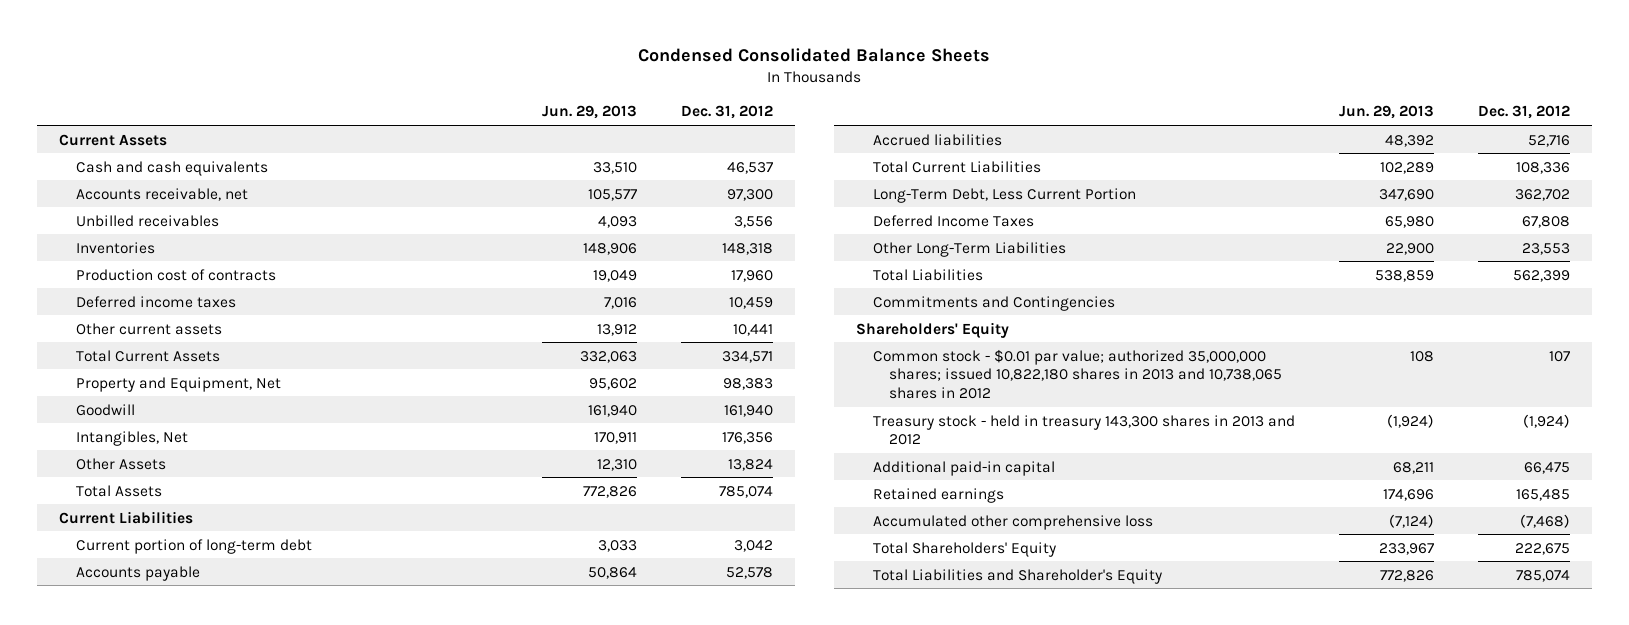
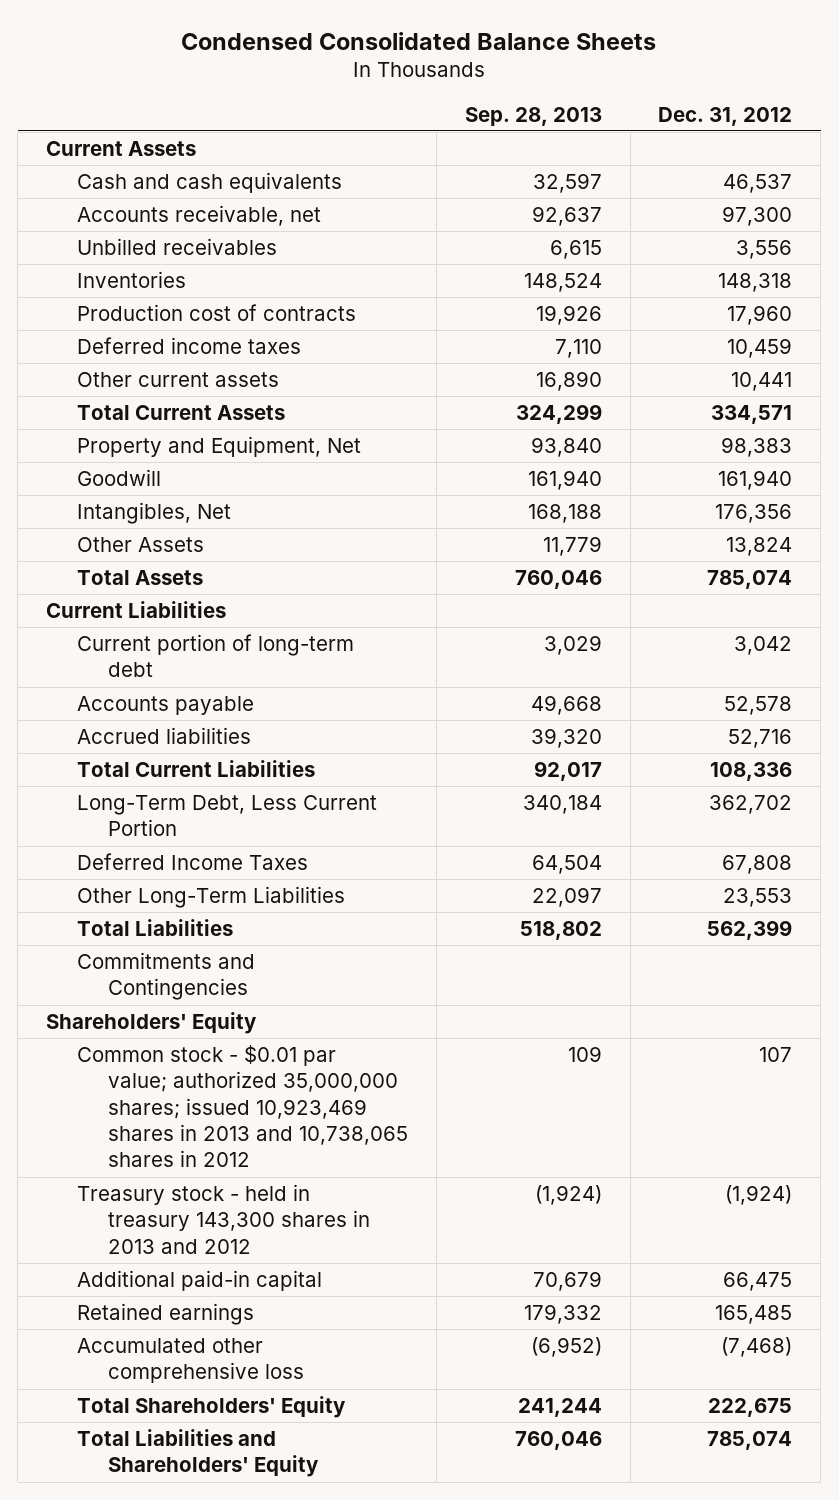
- | Jun. 29, 2013 | Dec. 31, 2012
+ | Sep. 28, 2013 | Dec. 31, 2012
- Common stock - $0.01 par value; authorized 35,000,000 shares; issued 10,822,180 shares in 2013 and 10,738,065 shares in 2012 | 108 | 107
+ Common stock - $0.01 par value; authorized 35,000,000 shares; issued 10,923,469 shares in 2013 and 10,738,065 shares in 2012 | 109 | 107
- Total Liabilities and Shareholder's Equity | 772,826 | 785,074
+ Total Liabilities and Shareholders' Equity | 760,046 | 785,074

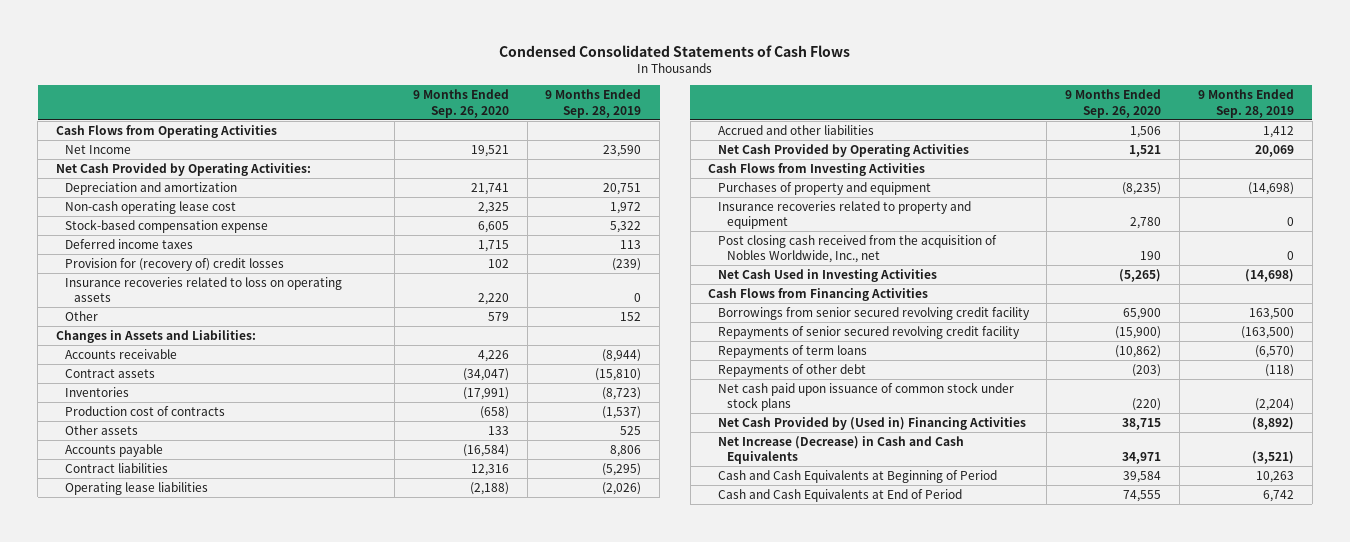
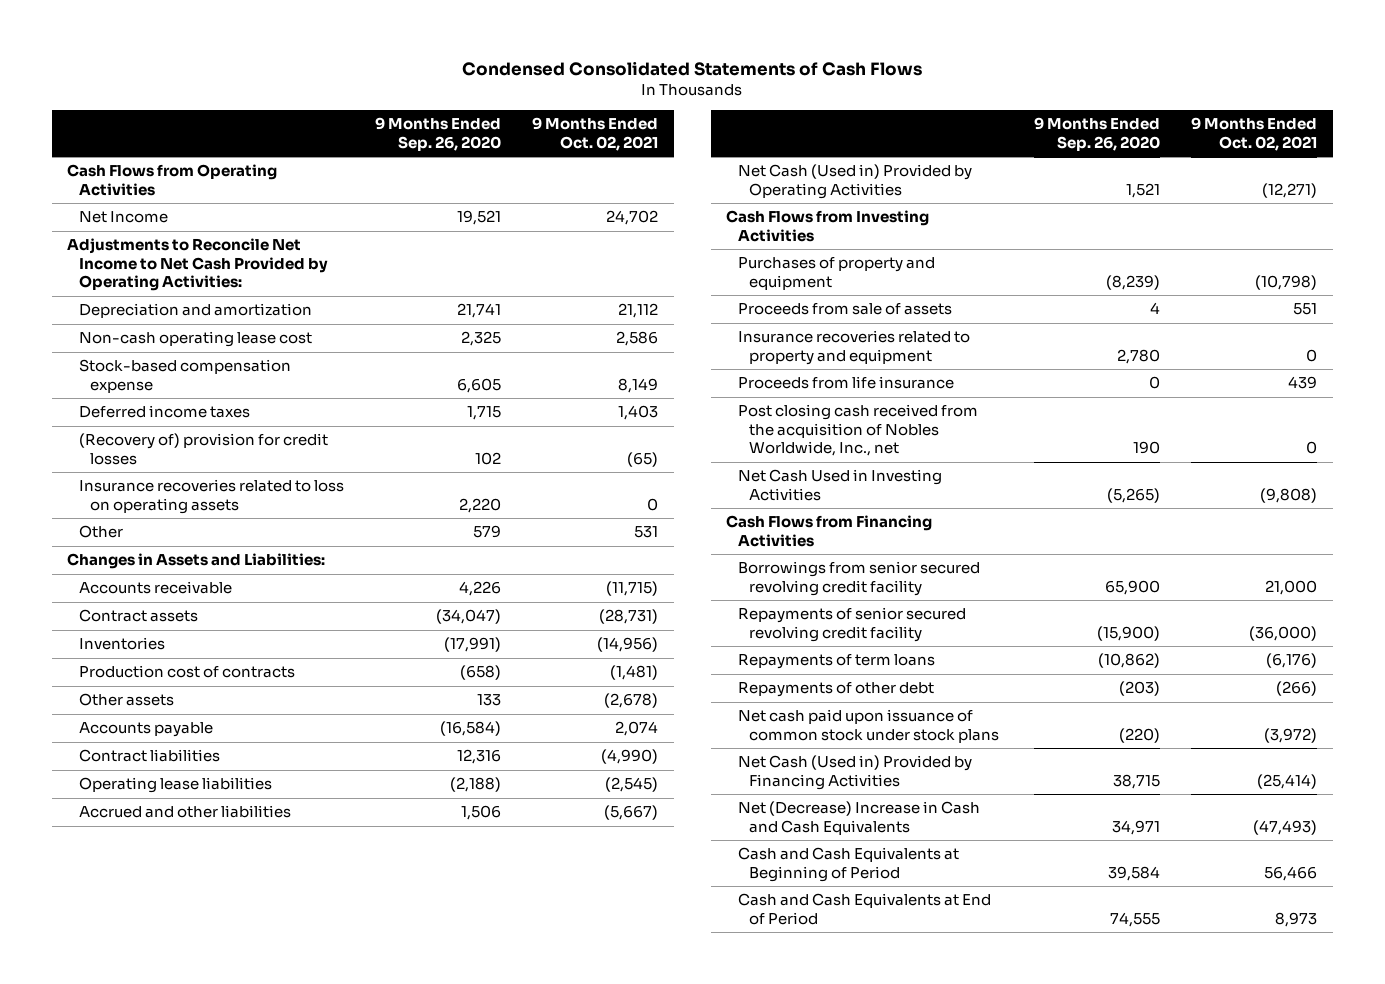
- | 9 Months Ended Sep. 26, 2020 | 9 Months Ended Sep. 28, 2019
+ | 9 Months Ended Sep. 26, 2020 | 9 Months Ended Oct. 02, 2021
- Net Cash Provided by Operating Activities:
+ Adjustments to Reconcile Net Income to Net Cash Provided by Operating Activities:
- Provision for (recovery of) credit losses | 102 | (239)
+ (Recovery of) provision for credit losses | 102 | (65)
- Net Cash Provided by Operating Activities | 1,521 | 20,069
+ Net Cash (Used in) Provided by Operating Activities | 1,521 | (12,271)
- Purchases of property and equipment | (8,235) | (14,698)
+ Purchases of property and equipment | (8,239) | (10,798)
+ Proceeds from sale of assets | 4 | 551
+ Proceeds from life insurance | 0 | 439
- Net Cash Provided by (Used in) Financing Activities | 38,715 | (8,892)
- Net Increase (Decrease) in Cash and Cash Equivalents | 34,971 | (3,521)
+ Net Cash (Used in) Provided by Financing Activities | 38,715 | (25,414)
+ Net (Decrease) Increase in Cash and Cash Equivalents | 34,971 | (47,493)

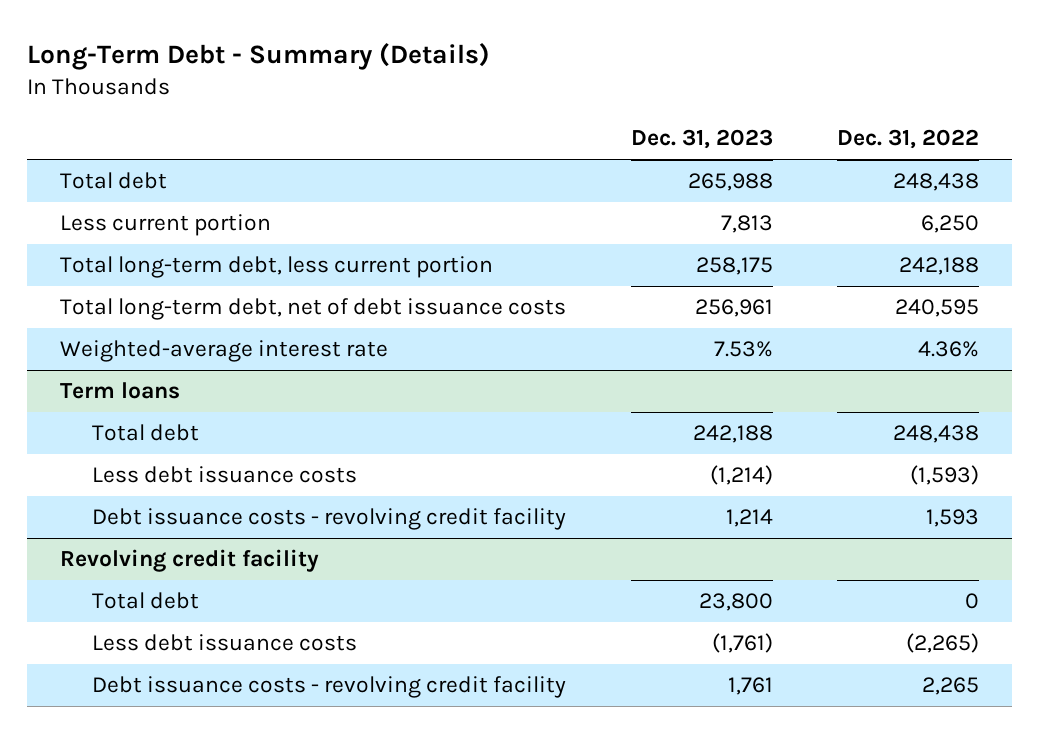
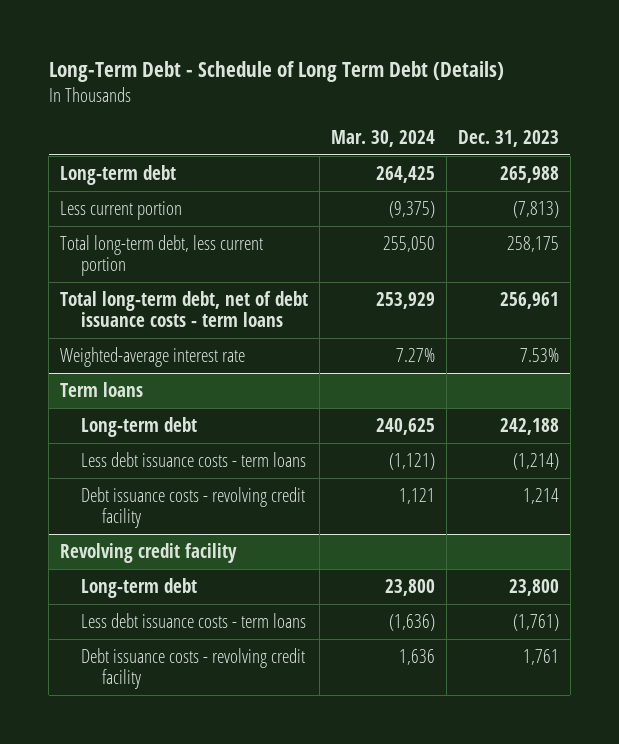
- Long-Term Debt - Summary (Details)
+ Long-Term Debt - Schedule of Long Term Debt (Details)
- | Dec. 31, 2023 | Dec. 31, 2022
+ | Mar. 30, 2024 | Dec. 31, 2023
- Total debt | 265,988 | 248,438
- Less current portion | 7,813 | 6,250
+ Long-term debt | 264,425 | 265,988
+ Less current portion | (9,375) | (7,813)
- Total long-term debt, net of debt issuance costs | 256,961 | 240,595
+ Total long-term debt, net of debt issuance costs - term loans | 253,929 | 256,961
@ Term loans
- Total debt | 242,188 | 248,438
- Less debt issuance costs | (1,214) | (1,593)
+ Long-term debt | 240,625 | 242,188
+ Less debt issuance costs - term loans | (1,121) | (1,214)
@ Revolving credit facility
- Total debt | 23,800 | 0
- Less debt issuance costs | (1,761) | (2,265)
+ Long-term debt | 23,800 | 23,800
+ Less debt issuance costs - term loans | (1,636) | (1,761)

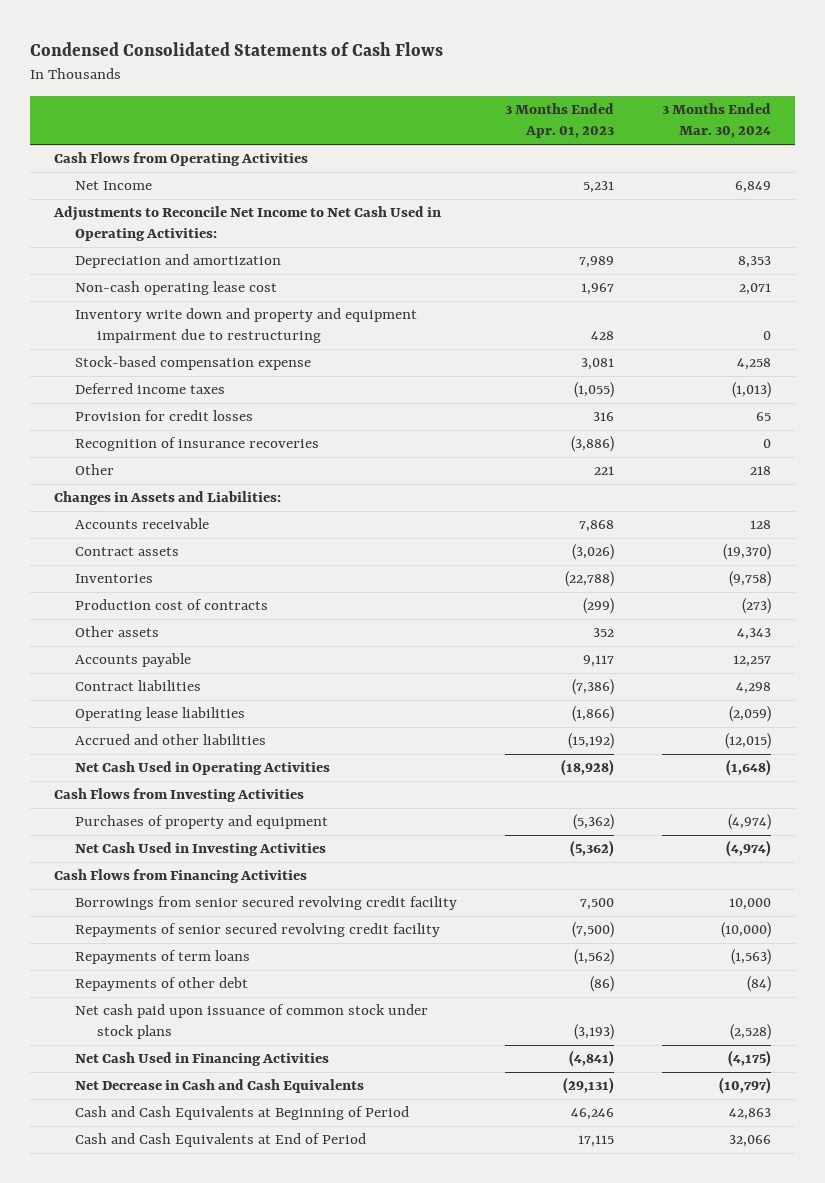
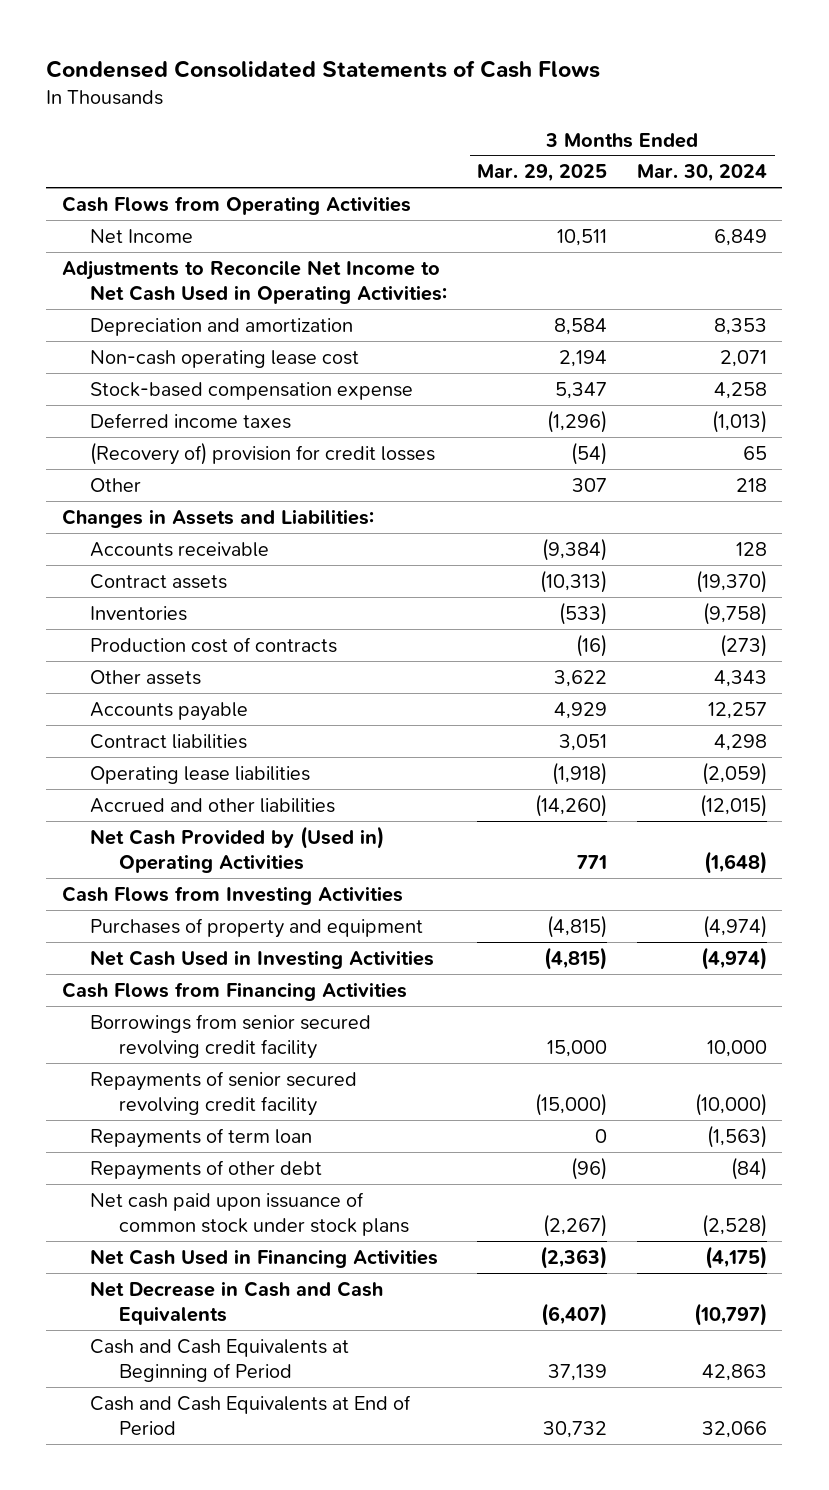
- | 3 Months Ended Apr. 01, 2023 | 3 Months Ended Mar. 30, 2024
+ | 3 Months Ended Mar. 29, 2025 | 3 Months Ended Mar. 30, 2024
- Inventory write down and property and equipment impairment due to restructuring | 428 | 0
- Provision for credit losses | 316 | 65
- Recognition of insurance recoveries | (3,886) | 0
+ (Recovery of) provision for credit losses | (54) | 65
- Net Cash Used in Operating Activities | (18,928) | (1,648)
+ Net Cash Provided by (Used in) Operating Activities | 771 | (1,648)
- Repayments of term loans | (1,562) | (1,563)
+ Repayments of term loan | 0 | (1,563)

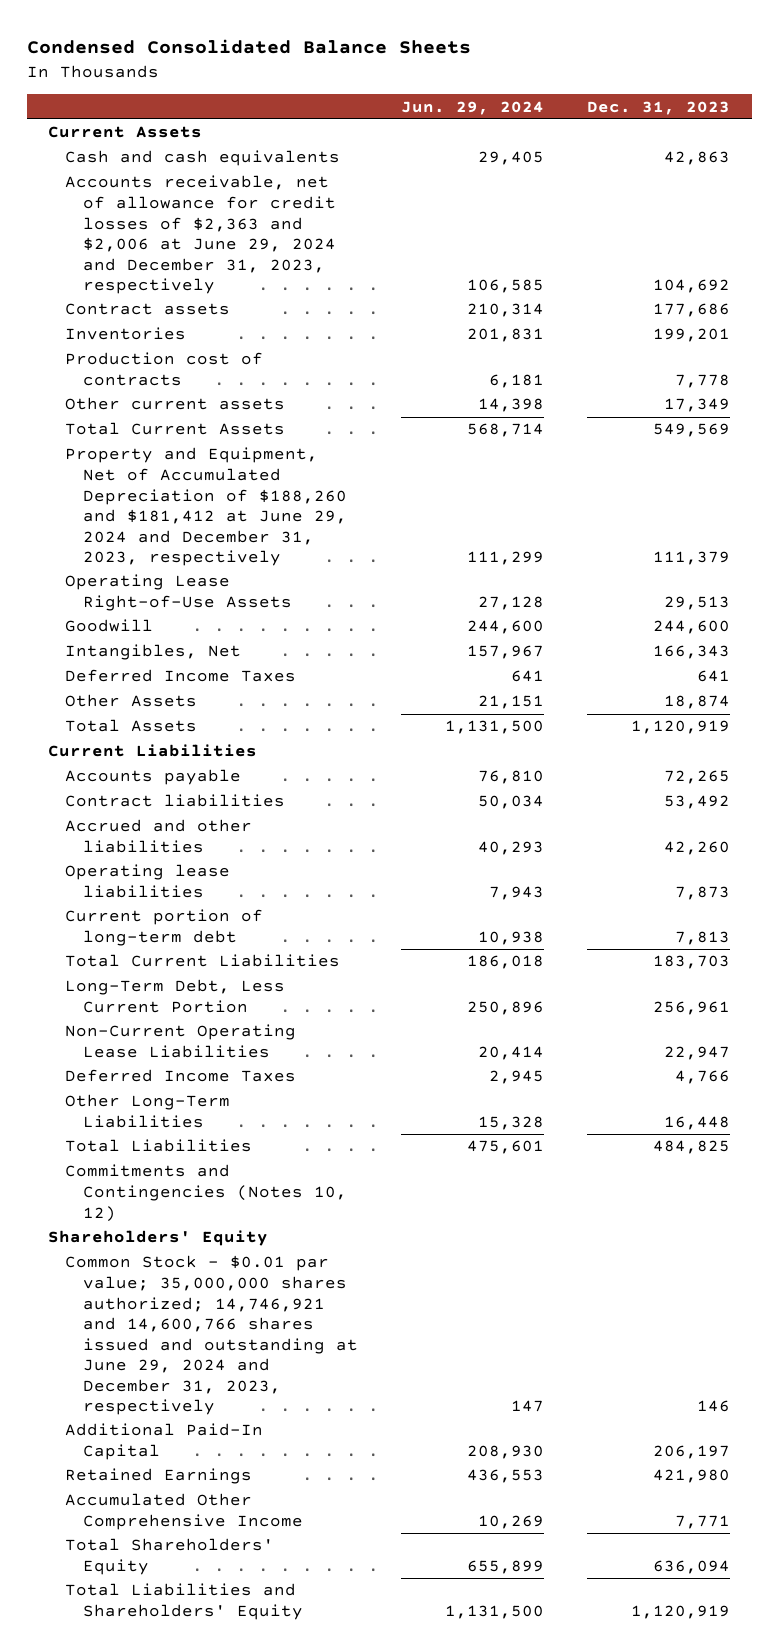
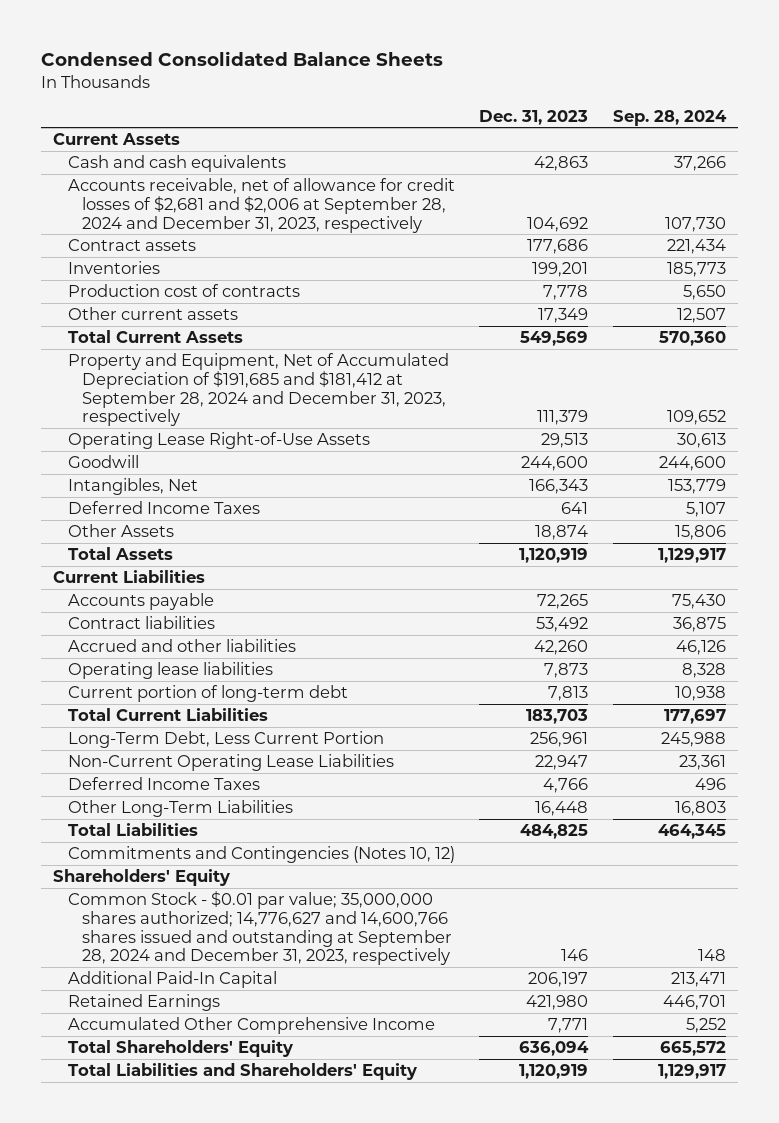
- | Jun. 29, 2024 | Dec. 31, 2023
+ | Dec. 31, 2023 | Sep. 28, 2024
- Accounts receivable, net of allowance for credit losses of $2,363 and $2,006 at June 29, 2024 and December 31, 2023, respectively | 106,585 | 104,692
+ Accounts receivable, net of allowance for credit losses of $2,681 and $2,006 at September 28, 2024 and December 31, 2023, respectively | 104,692 | 107,730
- Property and Equipment, Net of Accumulated Depreciation of $188,260 and $181,412 at June 29, 2024 and December 31, 2023, respectively | 111,299 | 111,379
+ Property and Equipment, Net of Accumulated Depreciation of $191,685 and $181,412 at September 28, 2024 and December 31, 2023, respectively | 111,379 | 109,652
- Common Stock - $0.01 par value; 35,000,000 shares authorized; 14,746,921 and 14,600,766 shares issued and outstanding at June 29, 2024 and December 31, 2023, respectively | 147 | 146
+ Common Stock - $0.01 par value; 35,000,000 shares authorized; 14,776,627 and 14,600,766 shares issued and outstanding at September 28, 2024 and December 31, 2023, respectively | 146 | 148

